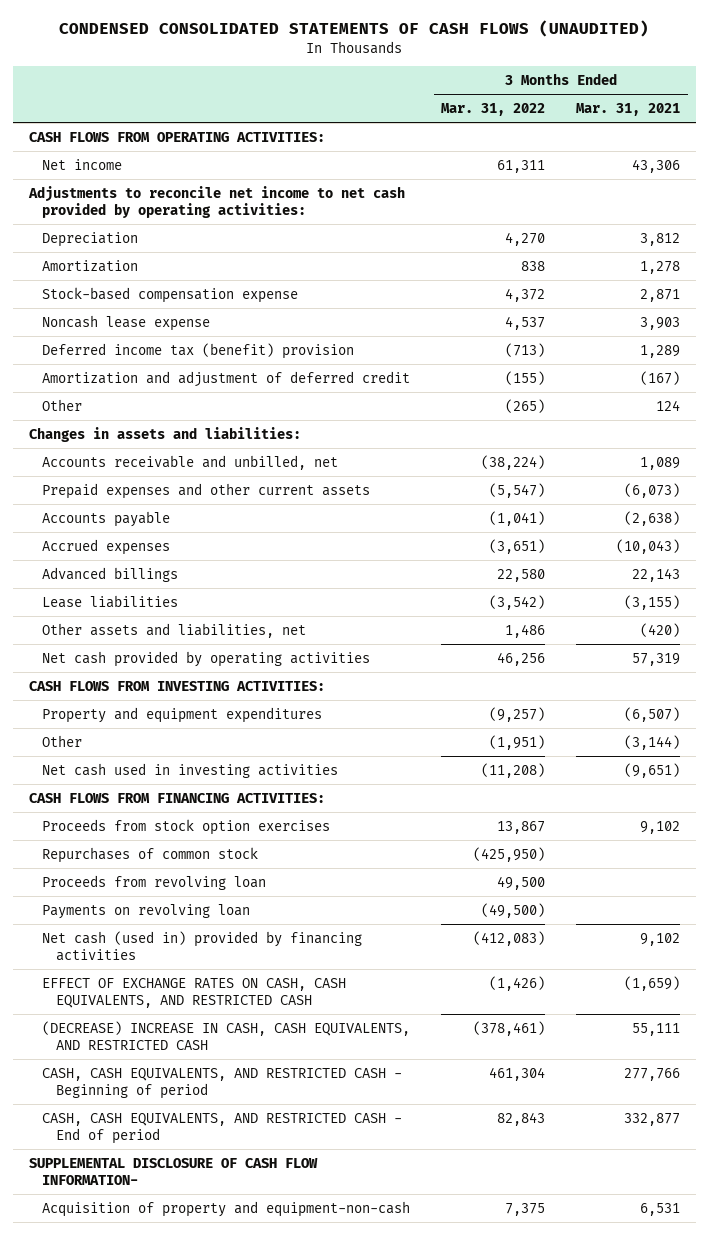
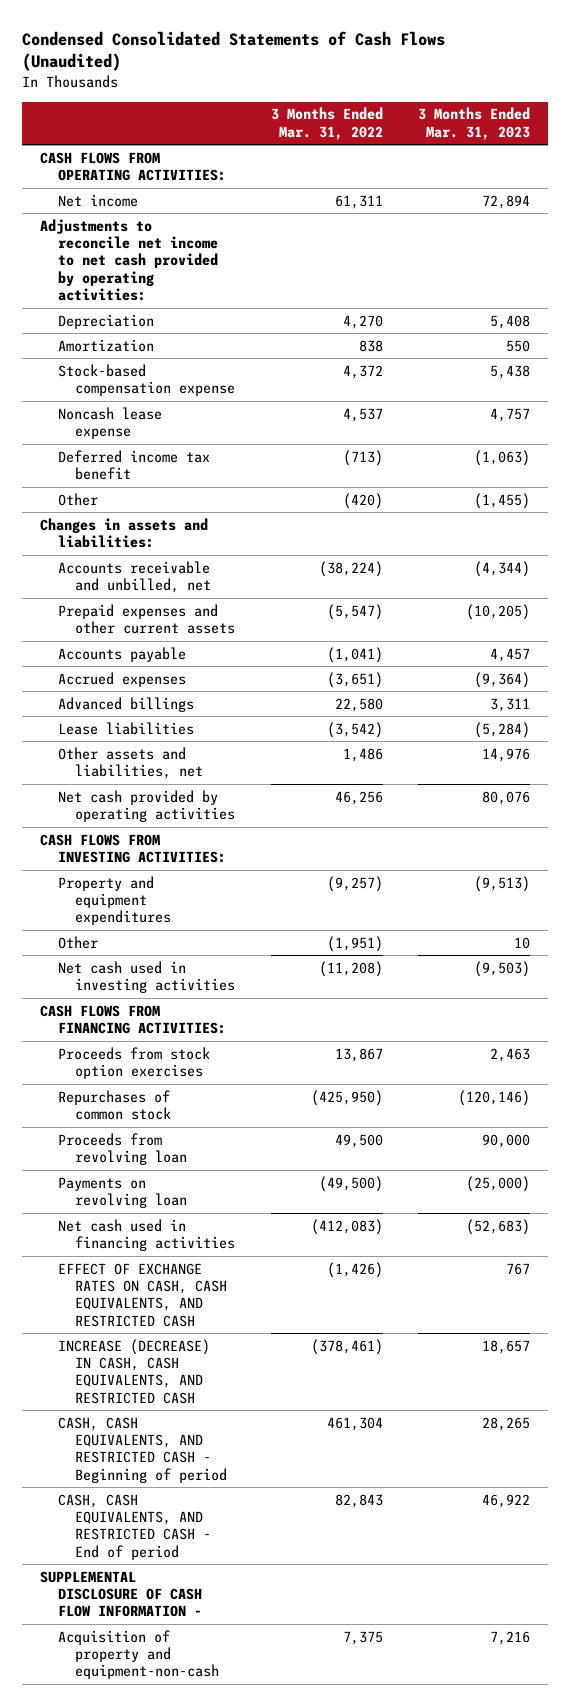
- CONDENSED CONSOLIDATED STATEMENTS OF CASH FLOWS (UNAUDITED)
+ Condensed Consolidated Statements of Cash Flows (Unaudited)
- | 3 Months Ended Mar. 31, 2022 | 3 Months Ended Mar. 31, 2021
+ | 3 Months Ended Mar. 31, 2022 | 3 Months Ended Mar. 31, 2023
- Deferred income tax (benefit) provision | (713) | 1,289
- Amortization and adjustment of deferred credit | (155) | (167)
- Other | (265) | 124
+ Deferred income tax benefit | (713) | (1,063)
+ Other | (420) | (1,455)
- Net cash (used in) provided by financing activities | (412,083) | 9,102
+ Net cash used in financing activities | (412,083) | (52,683)
- (DECREASE) INCREASE IN CASH, CASH EQUIVALENTS, AND RESTRICTED CASH | (378,461) | 55,111
+ INCREASE (DECREASE) IN CASH, CASH EQUIVALENTS, AND RESTRICTED CASH | (378,461) | 18,657
- SUPPLEMENTAL DISCLOSURE OF CASH FLOW INFORMATION-
+ SUPPLEMENTAL DISCLOSURE OF CASH FLOW INFORMATION -

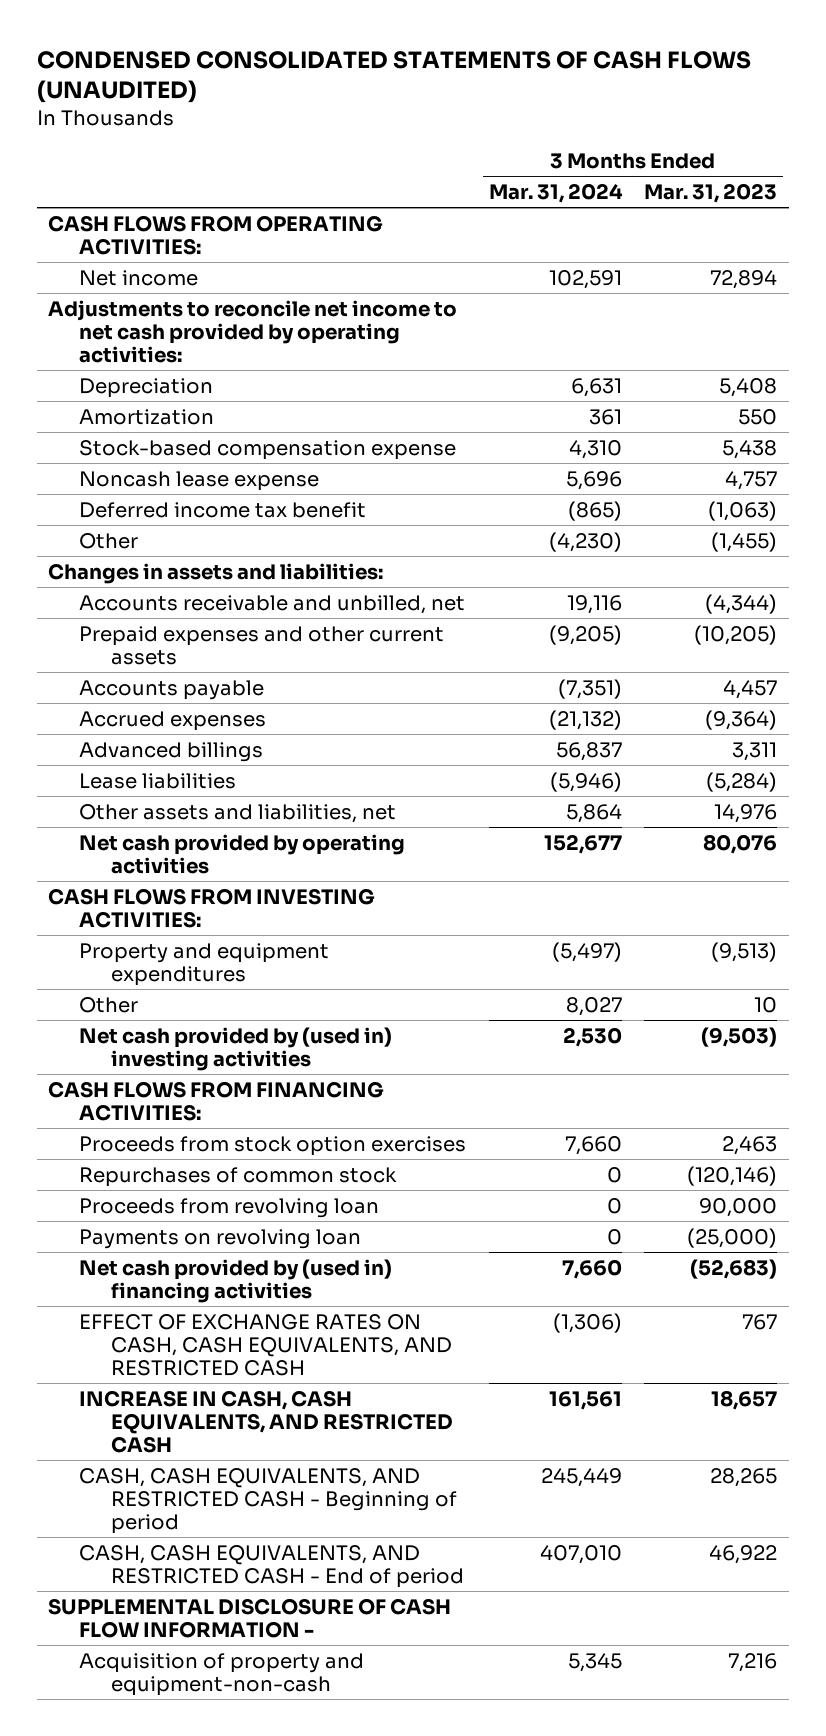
- Condensed Consolidated Statements of Cash Flows (Unaudited)
+ CONDENSED CONSOLIDATED STATEMENTS OF CASH FLOWS (UNAUDITED)
- | 3 Months Ended Mar. 31, 2022 | 3 Months Ended Mar. 31, 2023
+ | 3 Months Ended Mar. 31, 2024 | 3 Months Ended Mar. 31, 2023
- Net cash used in investing activities | (11,208) | (9,503)
+ Net cash provided by (used in) investing activities | 2,530 | (9,503)
- Net cash used in financing activities | (412,083) | (52,683)
+ Net cash provided by (used in) financing activities | 7,660 | (52,683)
- INCREASE (DECREASE) IN CASH, CASH EQUIVALENTS, AND RESTRICTED CASH | (378,461) | 18,657
+ INCREASE IN CASH, CASH EQUIVALENTS, AND RESTRICTED CASH | 161,561 | 18,657

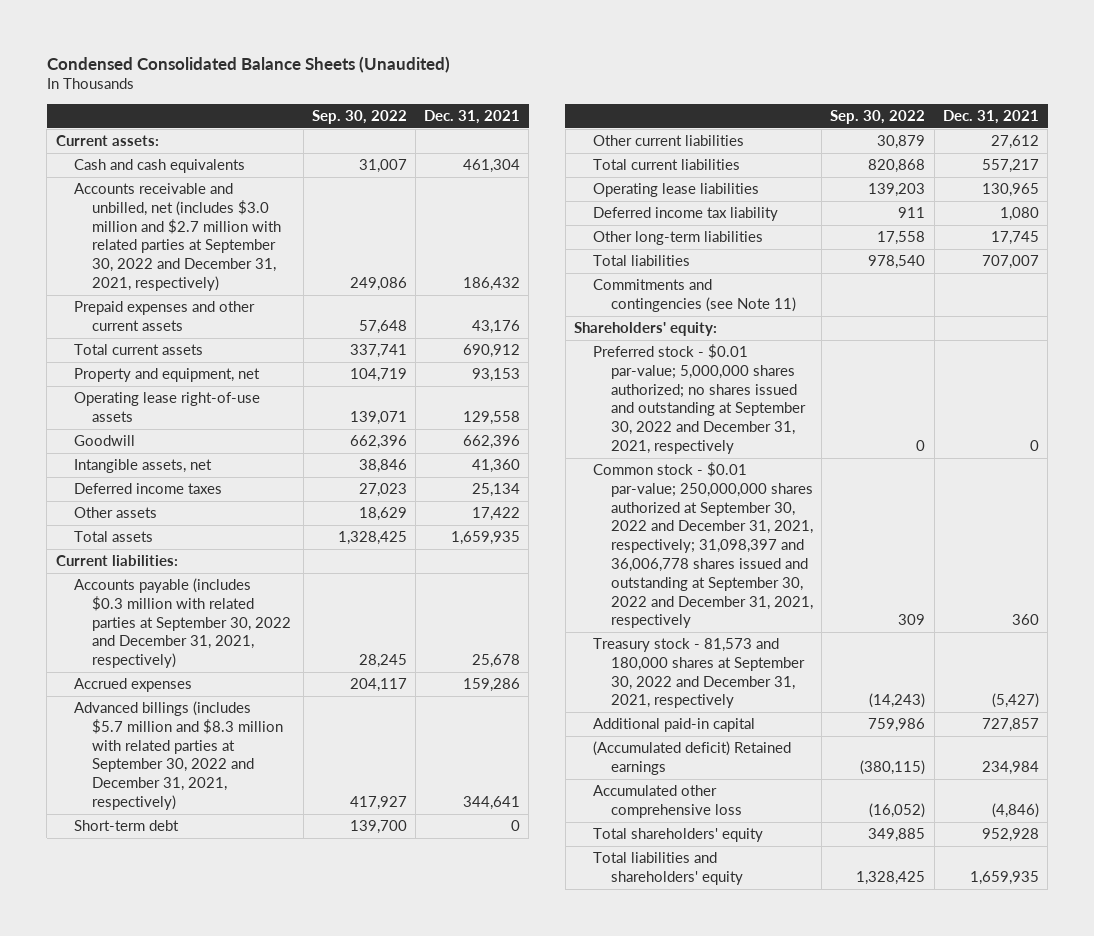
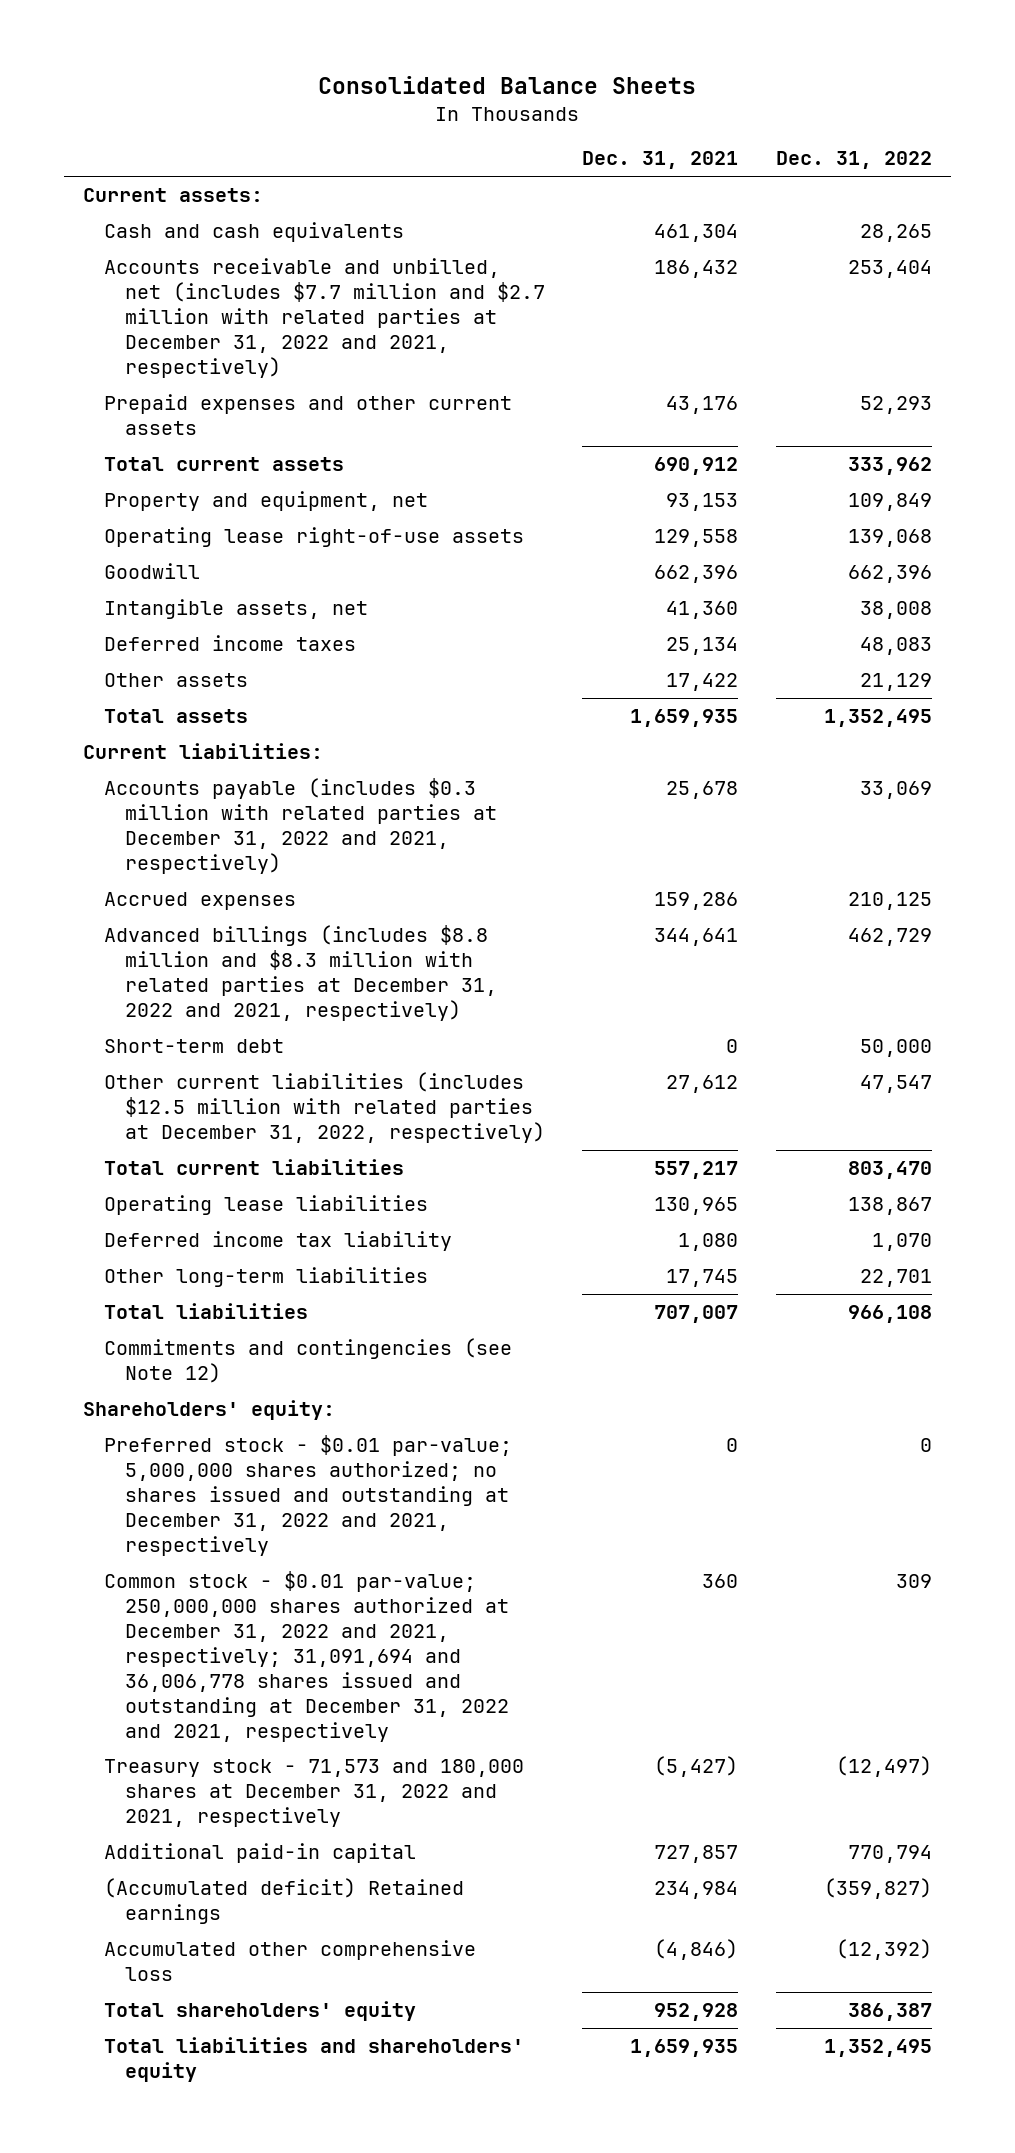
- Condensed Consolidated Balance Sheets (Unaudited)
+ Consolidated Balance Sheets
- | Sep. 30, 2022 | Dec. 31, 2021
+ | Dec. 31, 2021 | Dec. 31, 2022
- Accounts receivable and unbilled, net (includes $3.0 million and $2.7 million with related parties at September 30, 2022 and December 31, 2021, respectively) | 249,086 | 186,432
+ Accounts receivable and unbilled, net (includes $7.7 million and $2.7 million with related parties at December 31, 2022 and 2021, respectively) | 186,432 | 253,404
- Accounts payable (includes $0.3 million with related parties at September 30, 2022 and December 31, 2021, respectively) | 28,245 | 25,678
+ Accounts payable (includes $0.3 million with related parties at December 31, 2022 and 2021, respectively) | 25,678 | 33,069
- Advanced billings (includes $5.7 million and $8.3 million with related parties at September 30, 2022 and December 31, 2021, respectively) | 417,927 | 344,641
+ Advanced billings (includes $8.8 million and $8.3 million with related parties at December 31, 2022 and 2021, respectively) | 344,641 | 462,729
- Other current liabilities | 30,879 | 27,612
+ Other current liabilities (includes $12.5 million with related parties at December 31, 2022, respectively) | 27,612 | 47,547
- Commitments and contingencies (see Note 11)
+ Commitments and contingencies (see Note 12)
- Preferred stock - $0.01 par-value; 5,000,000 shares authorized; no shares issued and outstanding at September 30, 2022 and December 31, 2021, respectively | 0 | 0
- Common stock - $0.01 par-value; 250,000,000 shares authorized at September 30, 2022 and December 31, 2021, respectively; 31,098,397 and 36,006,778 shares issued and outstanding at September 30, 2022 and December 31, 2021, respectively | 309 | 360
- Treasury stock - 81,573 and 180,000 shares at September 30, 2022 and December 31, 2021, respectively | (14,243) | (5,427)
+ Preferred stock - $0.01 par-value; 5,000,000 shares authorized; no shares issued and outstanding at December 31, 2022 and 2021, respectively | 0 | 0
+ Common stock - $0.01 par-value; 250,000,000 shares authorized at December 31, 2022 and 2021, respectively; 31,091,694 and 36,006,778 shares issued and outstanding at December 31, 2022 and 2021, respectively | 360 | 309
+ Treasury stock - 71,573 and 180,000 shares at December 31, 2022 and 2021, respectively | (5,427) | (12,497)

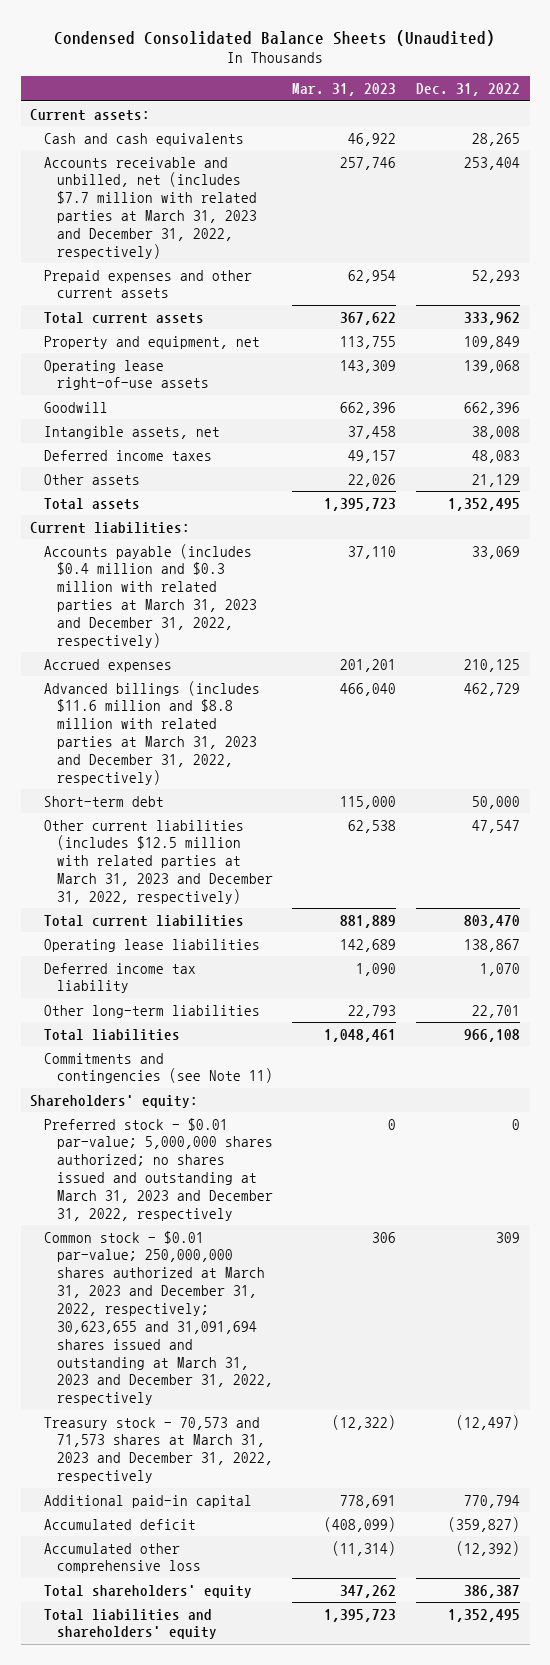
- Consolidated Balance Sheets
+ Condensed Consolidated Balance Sheets (Unaudited)
- | Dec. 31, 2021 | Dec. 31, 2022
+ | Mar. 31, 2023 | Dec. 31, 2022
- Accounts receivable and unbilled, net (includes $7.7 million and $2.7 million with related parties at December 31, 2022 and 2021, respectively) | 186,432 | 253,404
+ Accounts receivable and unbilled, net (includes $7.7 million with related parties at March 31, 2023 and December 31, 2022, respectively) | 257,746 | 253,404
- Accounts payable (includes $0.3 million with related parties at December 31, 2022 and 2021, respectively) | 25,678 | 33,069
+ Accounts payable (includes $0.4 million and $0.3 million with related parties at March 31, 2023 and December 31, 2022, respectively) | 37,110 | 33,069
- Advanced billings (includes $8.8 million and $8.3 million with related parties at December 31, 2022 and 2021, respectively) | 344,641 | 462,729
+ Advanced billings (includes $11.6 million and $8.8 million with related parties at March 31, 2023 and December 31, 2022, respectively) | 466,040 | 462,729
- Other current liabilities (includes $12.5 million with related parties at December 31, 2022, respectively) | 27,612 | 47,547
+ Other current liabilities (includes $12.5 million with related parties at March 31, 2023 and December 31, 2022, respectively) | 62,538 | 47,547
- Commitments and contingencies (see Note 12)
+ Commitments and contingencies (see Note 11)
- Preferred stock - $0.01 par-value; 5,000,000 shares authorized; no shares issued and outstanding at December 31, 2022 and 2021, respectively | 0 | 0
- Common stock - $0.01 par-value; 250,000,000 shares authorized at December 31, 2022 and 2021, respectively; 31,091,694 and 36,006,778 shares issued and outstanding at December 31, 2022 and 2021, respectively | 360 | 309
- Treasury stock - 71,573 and 180,000 shares at December 31, 2022 and 2021, respectively | (5,427) | (12,497)
+ Preferred stock - $0.01 par-value; 5,000,000 shares authorized; no shares issued and outstanding at March 31, 2023 and December 31, 2022, respectively | 0 | 0
+ Common stock - $0.01 par-value; 250,000,000 shares authorized at March 31, 2023 and December 31, 2022, respectively; 30,623,655 and 31,091,694 shares issued and outstanding at March 31, 2023 and December 31, 2022, respectively | 306 | 309
+ Treasury stock - 70,573 and 71,573 shares at March 31, 2023 and December 31, 2022, respectively | (12,322) | (12,497)
- (Accumulated deficit) Retained earnings | 234,984 | (359,827)
+ Accumulated deficit | (408,099) | (359,827)

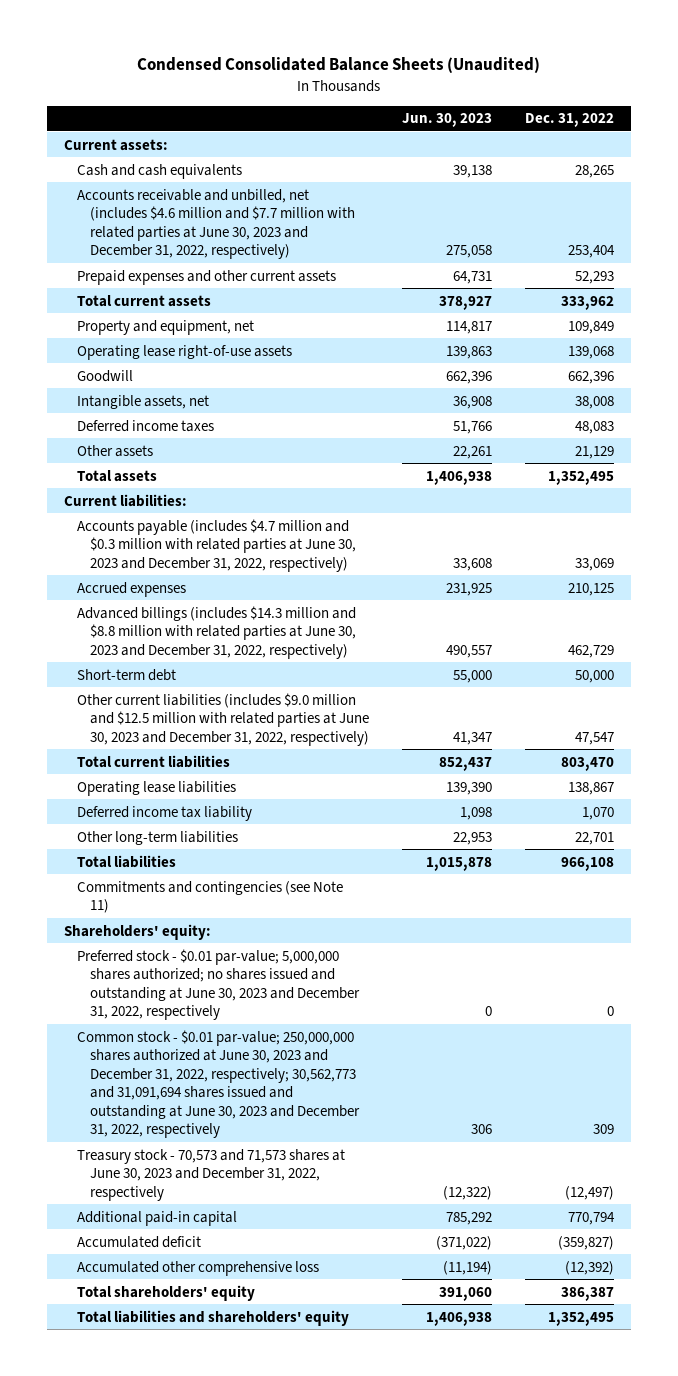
- | Mar. 31, 2023 | Dec. 31, 2022
+ | Jun. 30, 2023 | Dec. 31, 2022
- Accounts receivable and unbilled, net (includes $7.7 million with related parties at March 31, 2023 and December 31, 2022, respectively) | 257,746 | 253,404
+ Accounts receivable and unbilled, net (includes $4.6 million and $7.7 million with related parties at June 30, 2023 and December 31, 2022, respectively) | 275,058 | 253,404
- Accounts payable (includes $0.4 million and $0.3 million with related parties at March 31, 2023 and December 31, 2022, respectively) | 37,110 | 33,069
+ Accounts payable (includes $4.7 million and $0.3 million with related parties at June 30, 2023 and December 31, 2022, respectively) | 33,608 | 33,069
- Advanced billings (includes $11.6 million and $8.8 million with related parties at March 31, 2023 and December 31, 2022, respectively) | 466,040 | 462,729
+ Advanced billings (includes $14.3 million and $8.8 million with related parties at June 30, 2023 and December 31, 2022, respectively) | 490,557 | 462,729
- Other current liabilities (includes $12.5 million with related parties at March 31, 2023 and December 31, 2022, respectively) | 62,538 | 47,547
+ Other current liabilities (includes $9.0 million and $12.5 million with related parties at June 30, 2023 and December 31, 2022, respectively) | 41,347 | 47,547
- Preferred stock - $0.01 par-value; 5,000,000 shares authorized; no shares issued and outstanding at March 31, 2023 and December 31, 2022, respectively | 0 | 0
- Common stock - $0.01 par-value; 250,000,000 shares authorized at March 31, 2023 and December 31, 2022, respectively; 30,623,655 and 31,091,694 shares issued and outstanding at March 31, 2023 and December 31, 2022, respectively | 306 | 309
- Treasury stock - 70,573 and 71,573 shares at March 31, 2023 and December 31, 2022, respectively | (12,322) | (12,497)
+ Preferred stock - $0.01 par-value; 5,000,000 shares authorized; no shares issued and outstanding at June 30, 2023 and December 31, 2022, respectively | 0 | 0
+ Common stock - $0.01 par-value; 250,000,000 shares authorized at June 30, 2023 and December 31, 2022, respectively; 30,562,773 and 31,091,694 shares issued and outstanding at June 30, 2023 and December 31, 2022, respectively | 306 | 309
+ Treasury stock - 70,573 and 71,573 shares at June 30, 2023 and December 31, 2022, respectively | (12,322) | (12,497)

